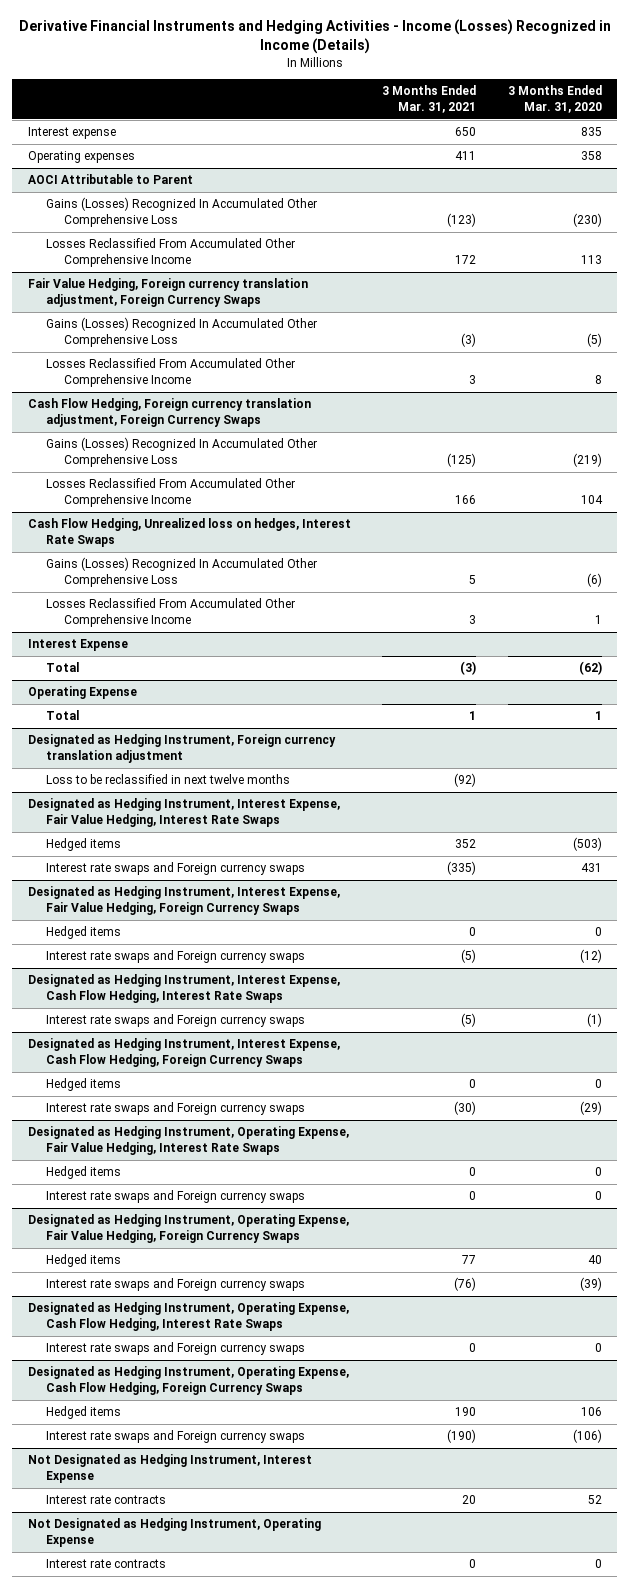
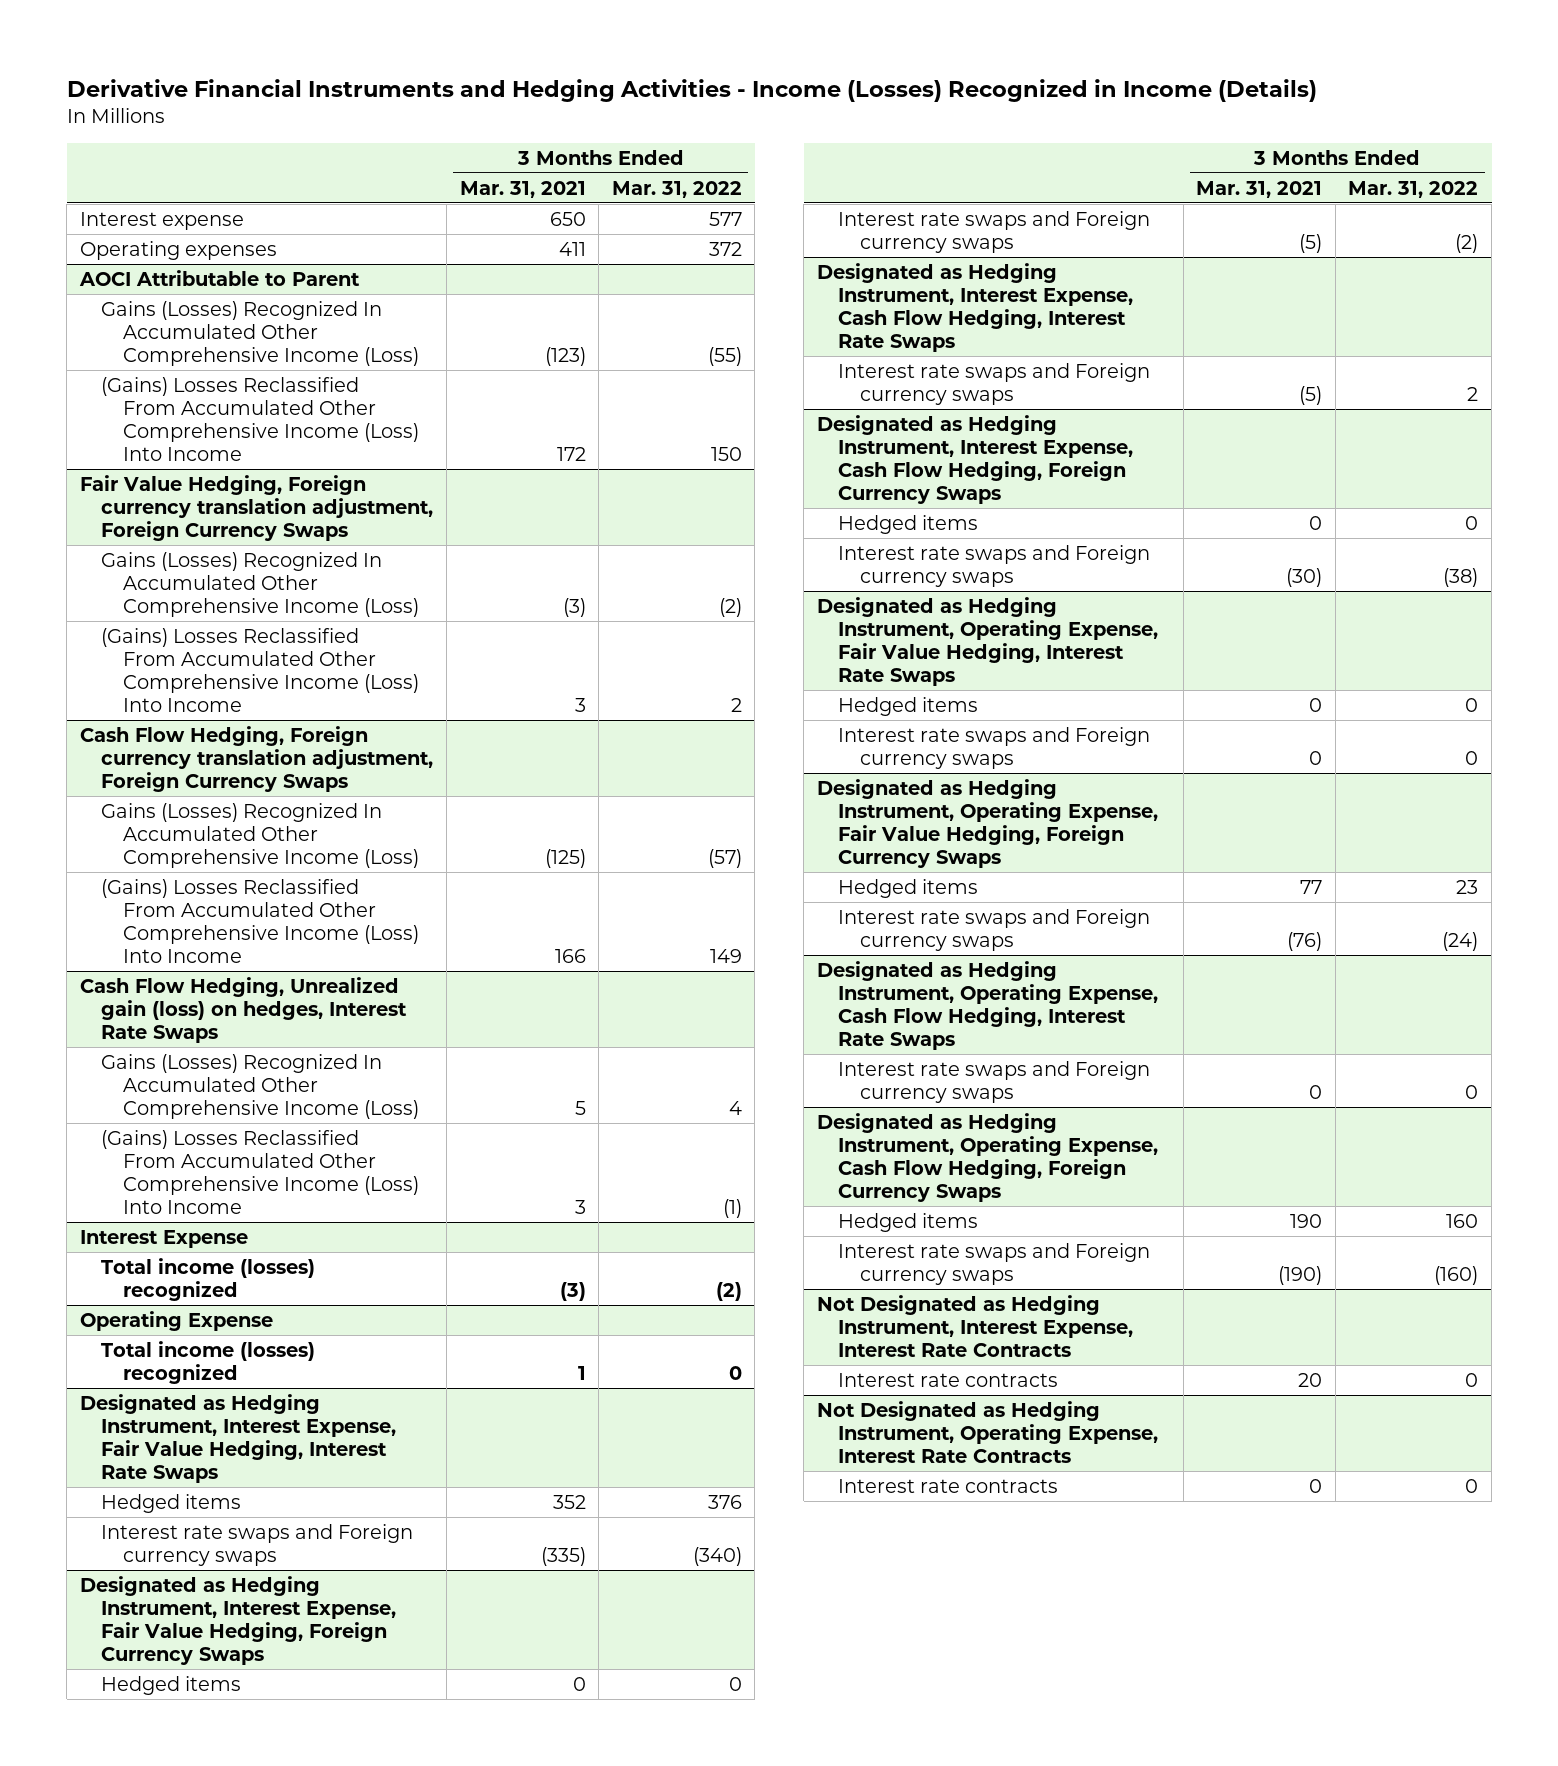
- | 3 Months Ended Mar. 31, 2021 | 3 Months Ended Mar. 31, 2020
+ | 3 Months Ended Mar. 31, 2021 | 3 Months Ended Mar. 31, 2022
@ AOCI Attributable to Parent
- Gains (Losses) Recognized In Accumulated Other Comprehensive Loss | (123) | (230)
- Losses Reclassified From Accumulated Other Comprehensive Income | 172 | 113
+ Gains (Losses) Recognized In Accumulated Other Comprehensive Income (Loss) | (123) | (55)
+ (Gains) Losses Reclassified From Accumulated Other Comprehensive Income (Loss) Into Income | 172 | 150
@ Fair Value Hedging, Foreign currency translation adjustment, Foreign Currency Swaps
- Gains (Losses) Recognized In Accumulated Other Comprehensive Loss | (3) | (5)
- Losses Reclassified From Accumulated Other Comprehensive Income | 3 | 8
+ Gains (Losses) Recognized In Accumulated Other Comprehensive Income (Loss) | (3) | (2)
+ (Gains) Losses Reclassified From Accumulated Other Comprehensive Income (Loss) Into Income | 3 | 2
@ Cash Flow Hedging, Foreign currency translation adjustment, Foreign Currency Swaps
- Gains (Losses) Recognized In Accumulated Other Comprehensive Loss | (125) | (219)
- Losses Reclassified From Accumulated Other Comprehensive Income | 166 | 104
- Cash Flow Hedging, Unrealized loss on hedges, Interest Rate Swaps
- Gains (Losses) Recognized In Accumulated Other Comprehensive Loss | 5 | (6)
- Losses Reclassified From Accumulated Other Comprehensive Income | 3 | 1
@ Cash Flow Hedging, Foreign currency translation adjustment, Foreign Currency Swaps
+ Gains (Losses) Recognized In Accumulated Other Comprehensive Income (Loss) | (125) | (57)
+ (Gains) Losses Reclassified From Accumulated Other Comprehensive Income (Loss) Into Income | 166 | 149
+ Cash Flow Hedging, Unrealized gain (loss) on hedges, Interest Rate Swaps
+ Gains (Losses) Recognized In Accumulated Other Comprehensive Income (Loss) | 5 | 4
+ (Gains) Losses Reclassified From Accumulated Other Comprehensive Income (Loss) Into Income | 3 | (1)
@ Interest Expense
- Total | (3) | (62)
+ Total income (losses) recognized | (3) | (2)
@ Operating Expense
- Total | 1 | 1
- Designated as Hedging Instrument, Foreign currency translation adjustment
- Loss to be reclassified in next twelve months | (92) |
@ Operating Expense
+ Total income (losses) recognized | 1 | 0
- Not Designated as Hedging Instrument, Interest Expense
+ Not Designated as Hedging Instrument, Interest Expense, Interest Rate Contracts
- Not Designated as Hedging Instrument, Operating Expense
+ Not Designated as Hedging Instrument, Operating Expense, Interest Rate Contracts

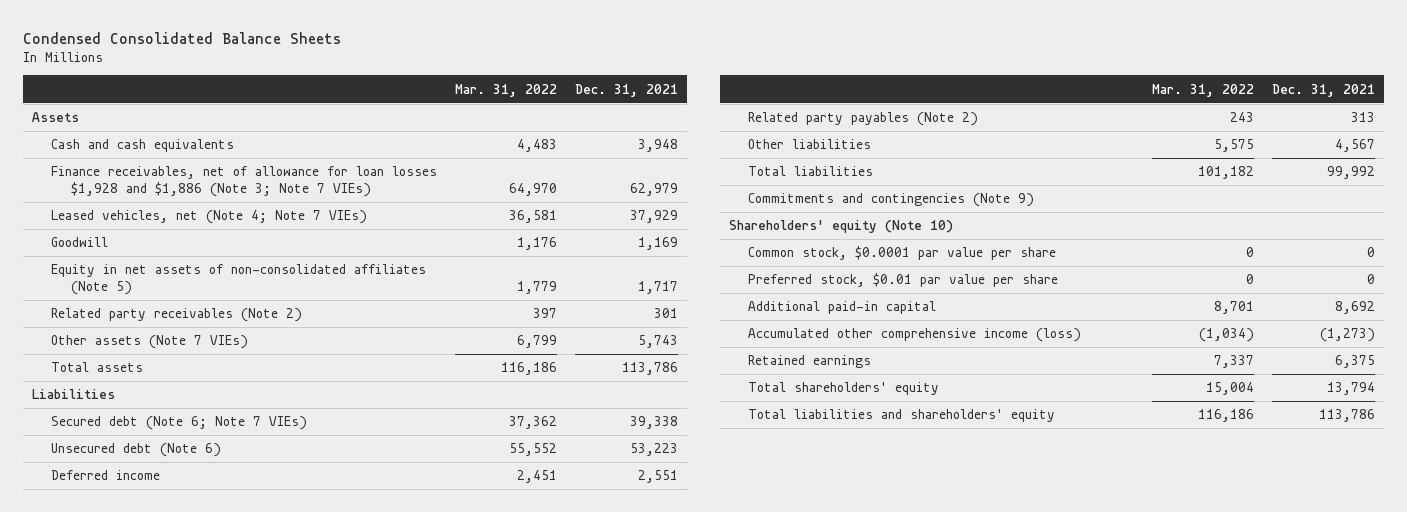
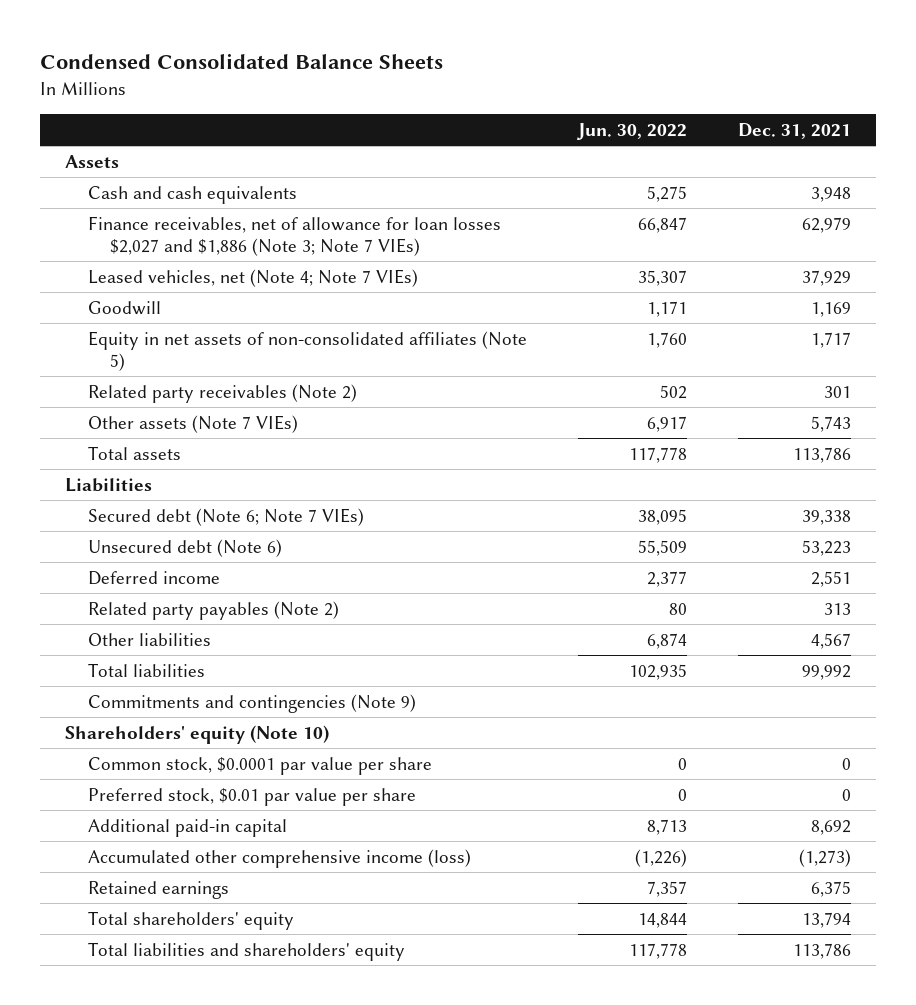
- | Mar. 31, 2022 | Dec. 31, 2021
+ | Jun. 30, 2022 | Dec. 31, 2021
- Finance receivables, net of allowance for loan losses $1,928 and $1,886 (Note 3; Note 7 VIEs) | 64,970 | 62,979
+ Finance receivables, net of allowance for loan losses $2,027 and $1,886 (Note 3; Note 7 VIEs) | 66,847 | 62,979

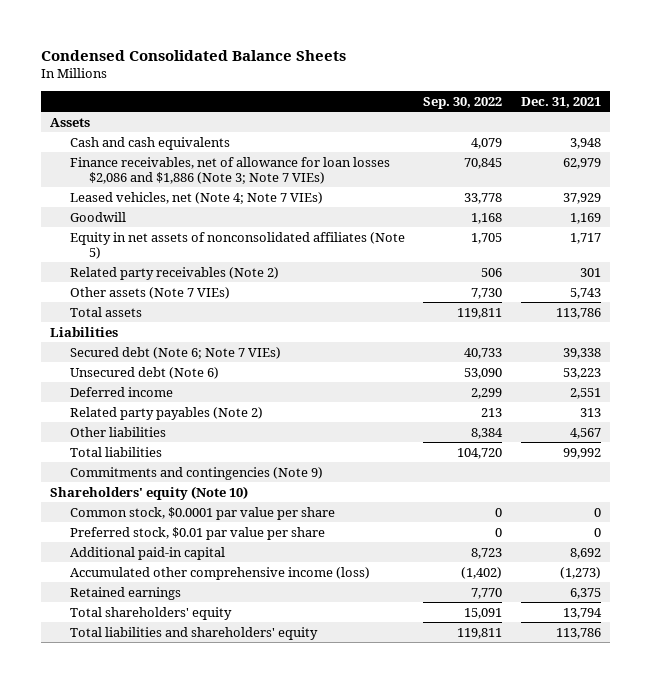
- | Jun. 30, 2022 | Dec. 31, 2021
+ | Sep. 30, 2022 | Dec. 31, 2021
- Finance receivables, net of allowance for loan losses $2,027 and $1,886 (Note 3; Note 7 VIEs) | 66,847 | 62,979
+ Finance receivables, net of allowance for loan losses $2,086 and $1,886 (Note 3; Note 7 VIEs) | 70,845 | 62,979
- Equity in net assets of non-consolidated affiliates (Note 5) | 1,760 | 1,717
+ Equity in net assets of nonconsolidated affiliates (Note 5) | 1,705 | 1,717

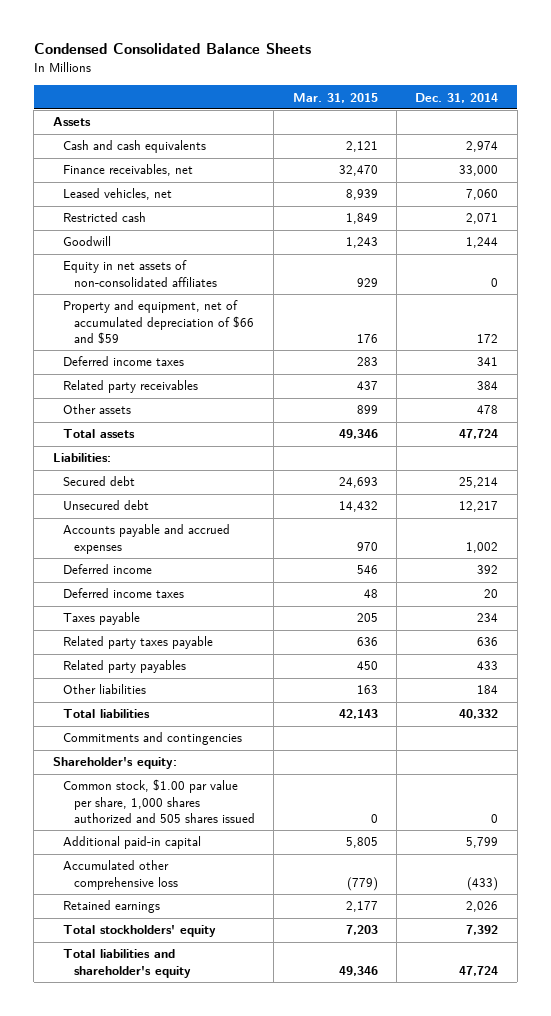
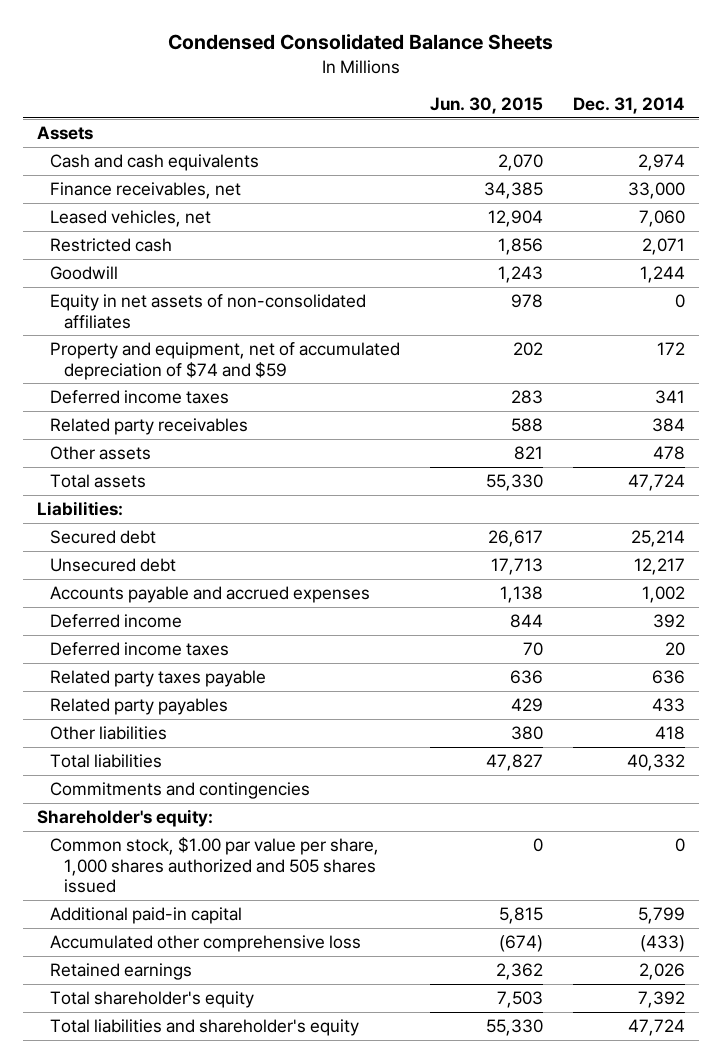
- | Mar. 31, 2015 | Dec. 31, 2014
+ | Jun. 30, 2015 | Dec. 31, 2014
- Property and equipment, net of accumulated depreciation of $66 and $59 | 176 | 172
+ Property and equipment, net of accumulated depreciation of $74 and $59 | 202 | 172
- Taxes payable | 205 | 234
- Other liabilities | 163 | 184
+ Other liabilities | 380 | 418
- Total stockholders' equity | 7,203 | 7,392
+ Total shareholder's equity | 7,503 | 7,392

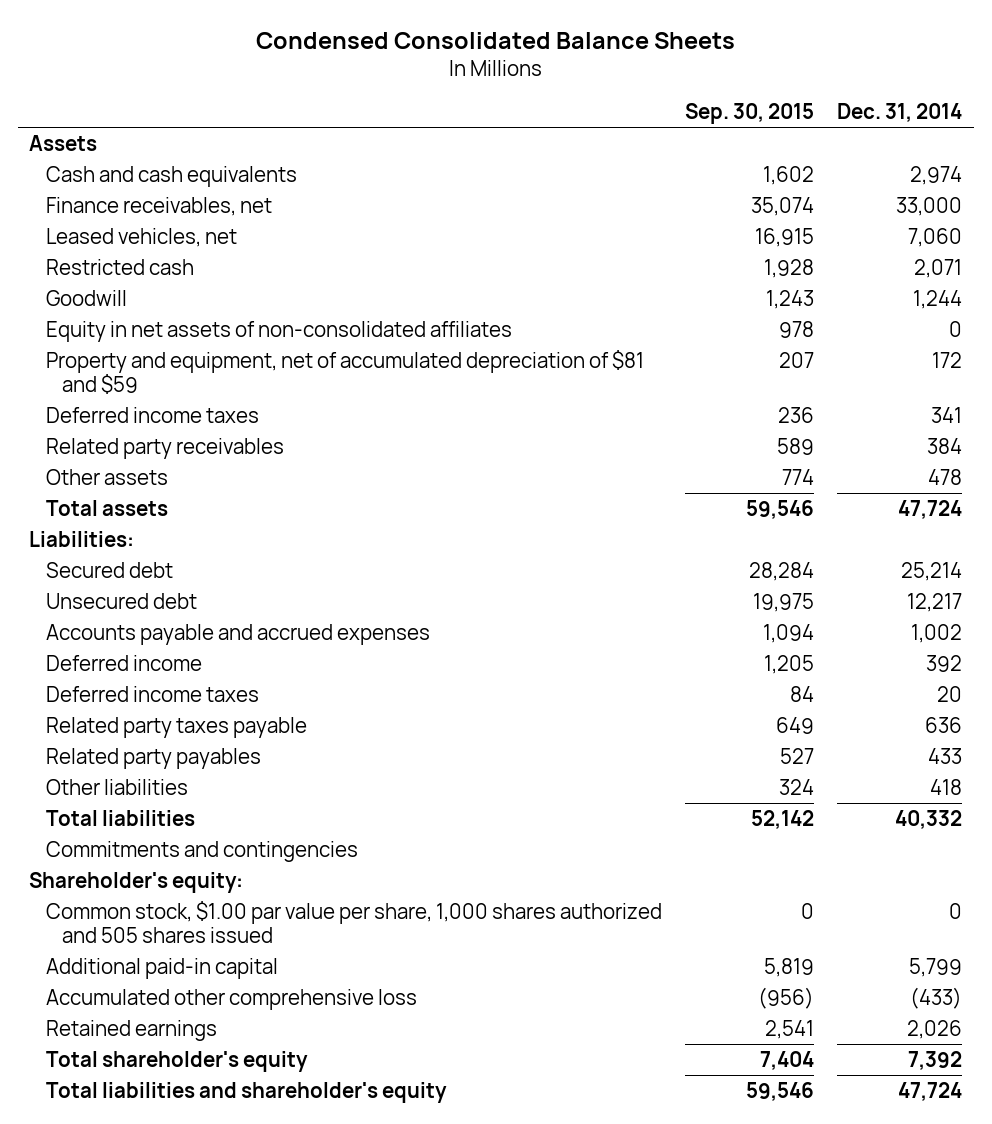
- | Jun. 30, 2015 | Dec. 31, 2014
+ | Sep. 30, 2015 | Dec. 31, 2014
- Property and equipment, net of accumulated depreciation of $74 and $59 | 202 | 172
+ Property and equipment, net of accumulated depreciation of $81 and $59 | 207 | 172

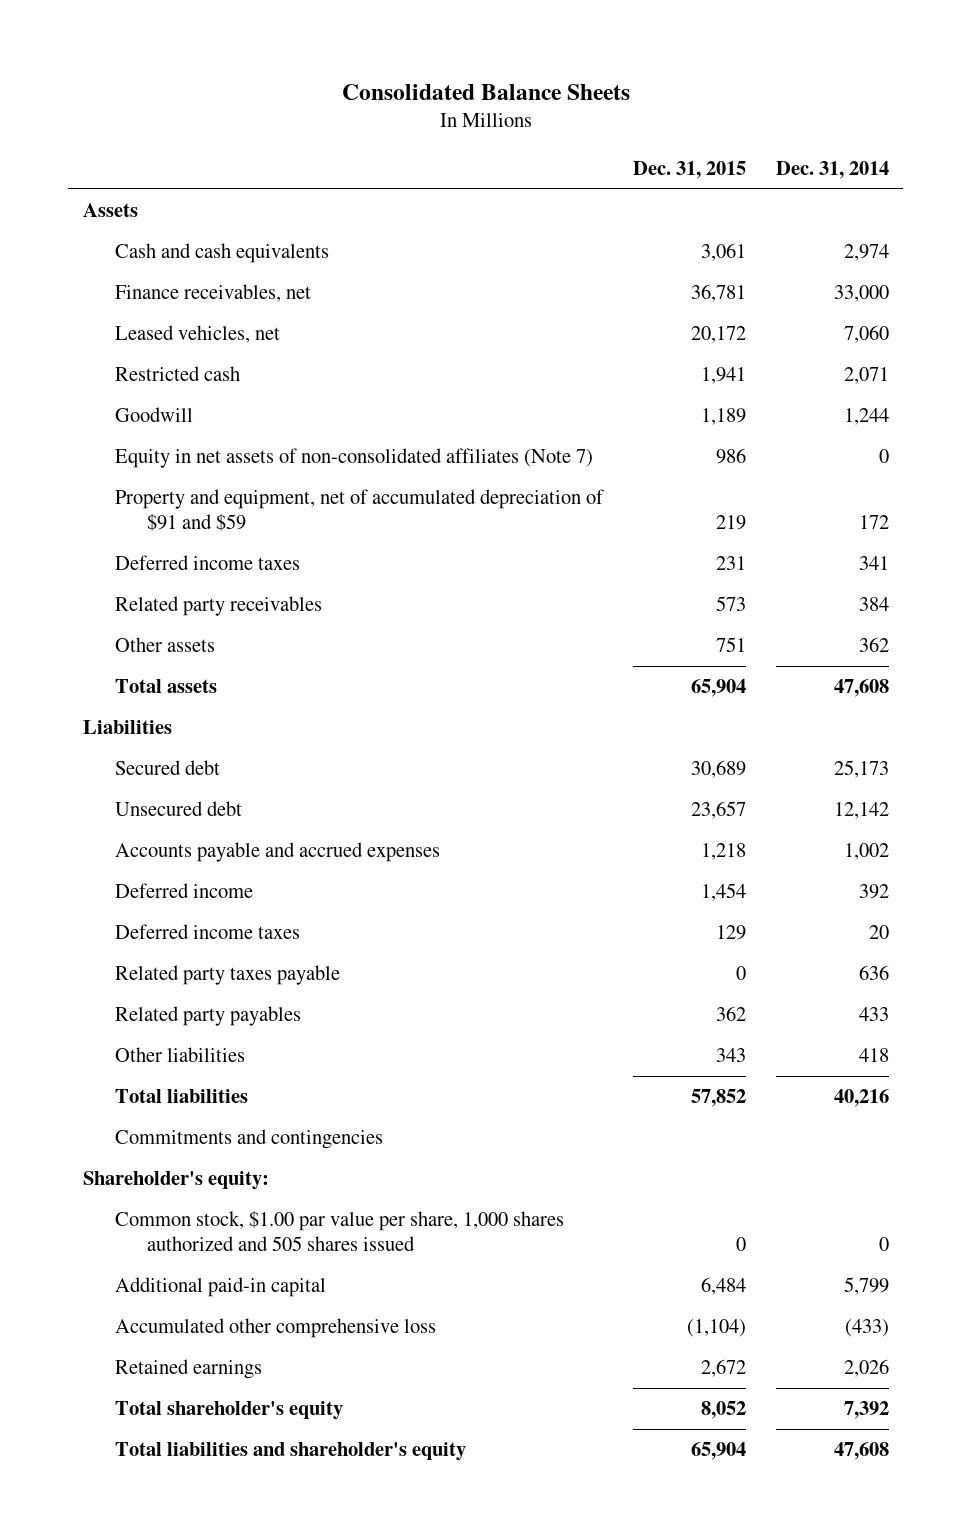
- Condensed Consolidated Balance Sheets
+ Consolidated Balance Sheets
- | Sep. 30, 2015 | Dec. 31, 2014
+ | Dec. 31, 2015 | Dec. 31, 2014
- Equity in net assets of non-consolidated affiliates | 978 | 0
- Property and equipment, net of accumulated depreciation of $81 and $59 | 207 | 172
+ Equity in net assets of non-consolidated affiliates (Note 7) | 986 | 0
+ Property and equipment, net of accumulated depreciation of $91 and $59 | 219 | 172
- Other assets | 774 | 478
- Total assets | 59,546 | 47,724
- Liabilities:
- Secured debt | 28,284 | 25,214
- Unsecured debt | 19,975 | 12,217
+ Other assets | 751 | 362
+ Total assets | 65,904 | 47,608
+ Liabilities
+ Secured debt | 30,689 | 25,173
+ Unsecured debt | 23,657 | 12,142
- Total liabilities | 52,142 | 40,332
+ Total liabilities | 57,852 | 40,216
- Total liabilities and shareholder's equity | 59,546 | 47,724
+ Total liabilities and shareholder's equity | 65,904 | 47,608

